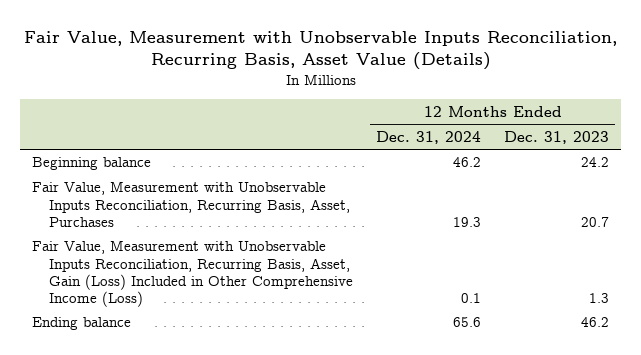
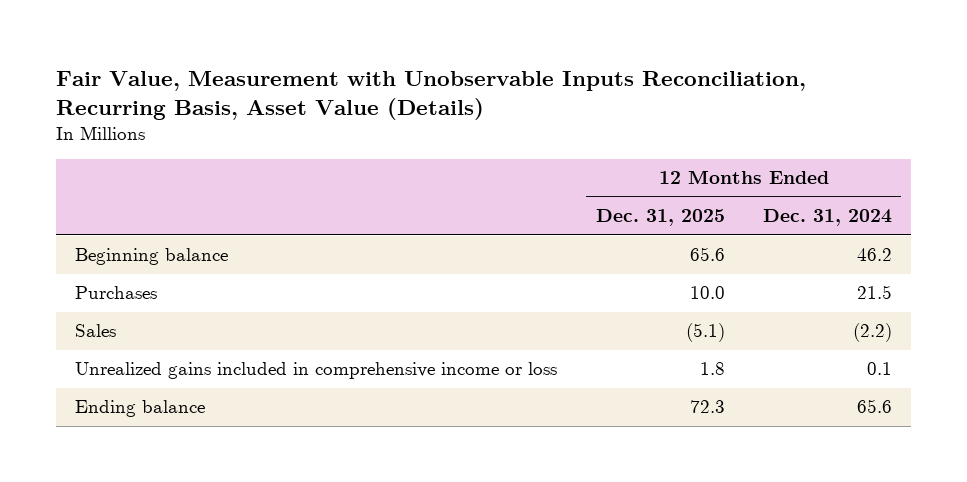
- | 12 Months Ended Dec. 31, 2024 | 12 Months Ended Dec. 31, 2023
+ | 12 Months Ended Dec. 31, 2025 | 12 Months Ended Dec. 31, 2024
- Fair Value, Measurement with Unobservable Inputs Reconciliation, Recurring Basis, Asset, Purchases | 19.3 | 20.7
- Fair Value, Measurement with Unobservable Inputs Reconciliation, Recurring Basis, Asset, Gain (Loss) Included in Other Comprehensive Income (Loss) | 0.1 | 1.3
+ Purchases | 10.0 | 21.5
+ Sales | (5.1) | (2.2)
+ Unrealized gains included in comprehensive income or loss | 1.8 | 0.1

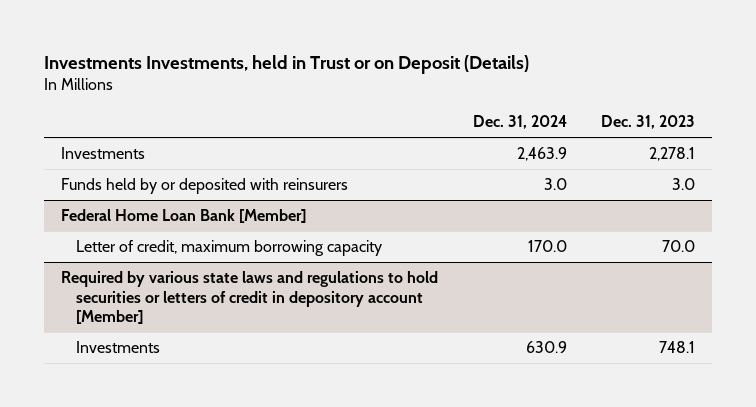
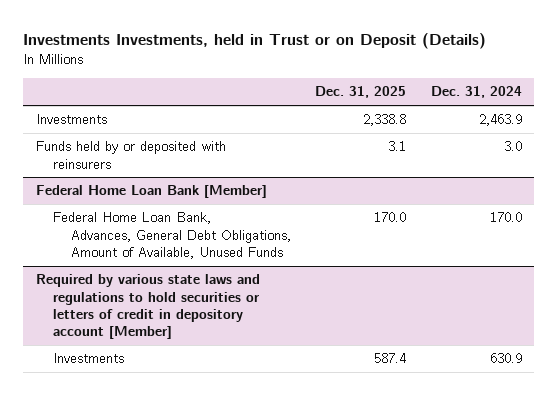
- | Dec. 31, 2024 | Dec. 31, 2023
+ | Dec. 31, 2025 | Dec. 31, 2024
@ Federal Home Loan Bank [Member]
- Letter of credit, maximum borrowing capacity | 170.0 | 70.0
+ Federal Home Loan Bank, Advances, General Debt Obligations, Amount of Available, Unused Funds | 170.0 | 170.0

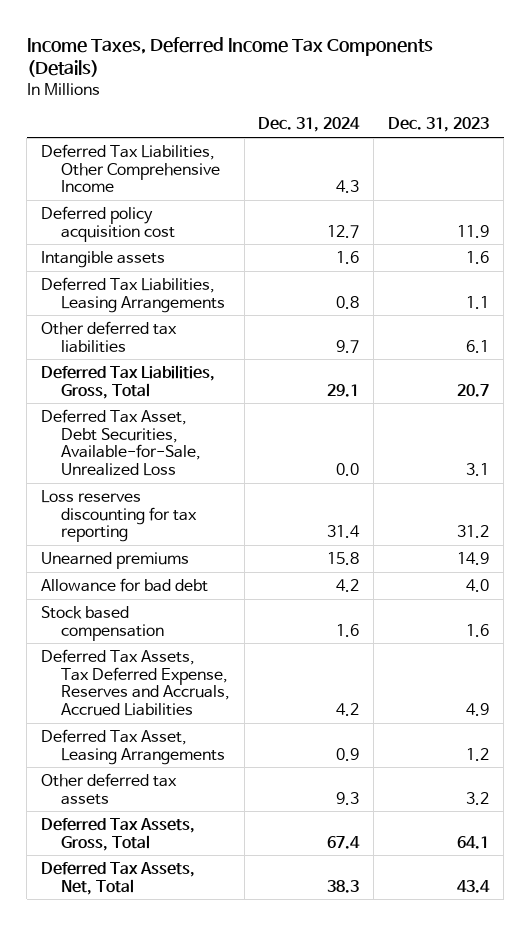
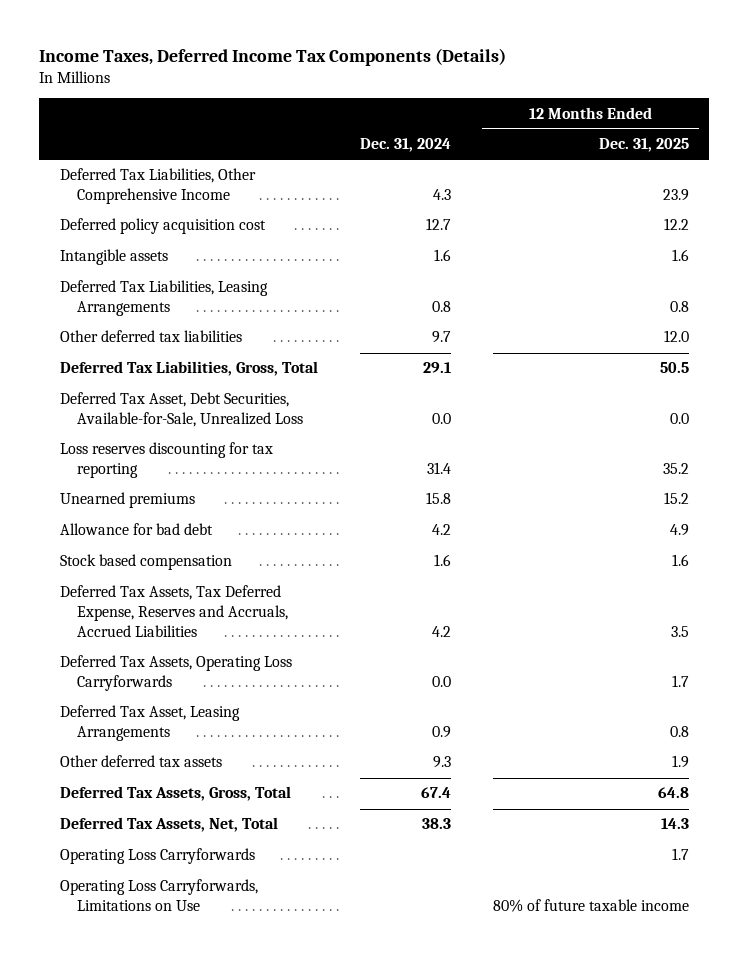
- | Dec. 31, 2024 | Dec. 31, 2023
+ | Dec. 31, 2024 | 12 Months Ended Dec. 31, 2025
+ Deferred Tax Assets, Operating Loss Carryforwards | 0.0 | 1.7
+ Operating Loss Carryforwards | | 1.7
+ Operating Loss Carryforwards, Limitations on Use | | 80% of future taxable income

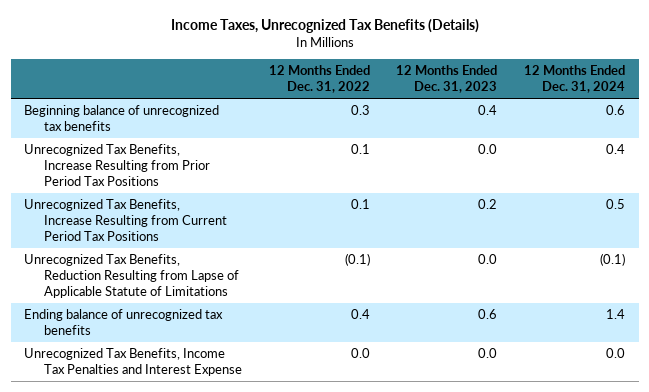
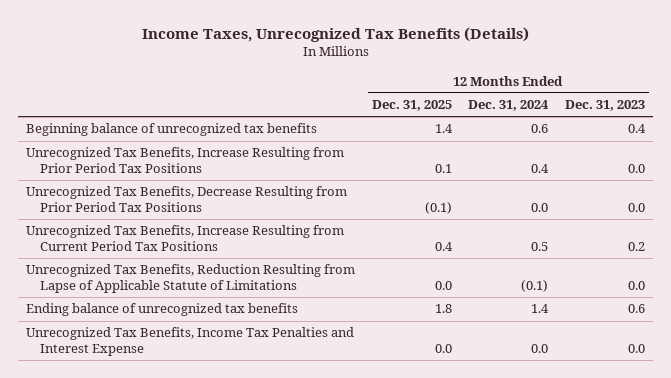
- | 12 Months Ended Dec. 31, 2022 | 12 Months Ended Dec. 31, 2023 | 12 Months Ended Dec. 31, 2024
+ | 12 Months Ended Dec. 31, 2025 | 12 Months Ended Dec. 31, 2024 | 12 Months Ended Dec. 31, 2023
+ Unrecognized Tax Benefits, Decrease Resulting from Prior Period Tax Positions | (0.1) | 0.0 | 0.0

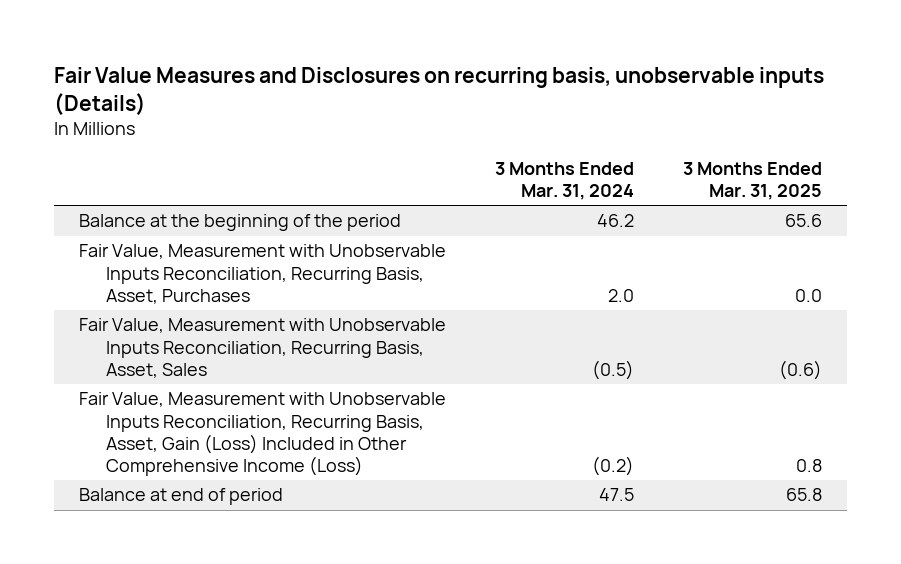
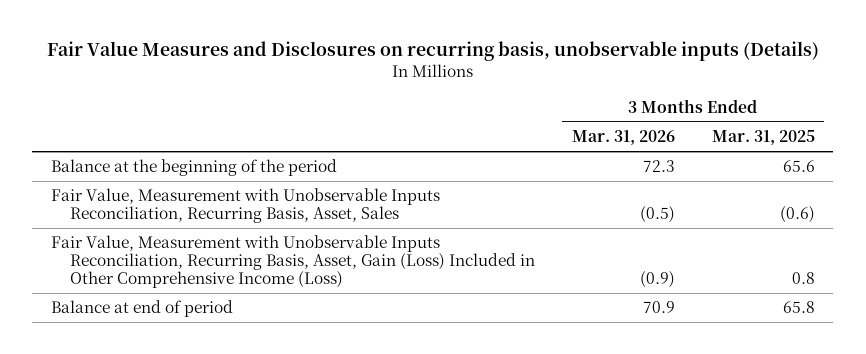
- | 3 Months Ended Mar. 31, 2024 | 3 Months Ended Mar. 31, 2025
+ | 3 Months Ended Mar. 31, 2026 | 3 Months Ended Mar. 31, 2025
- Fair Value, Measurement with Unobservable Inputs Reconciliation, Recurring Basis, Asset, Purchases | 2.0 | 0.0

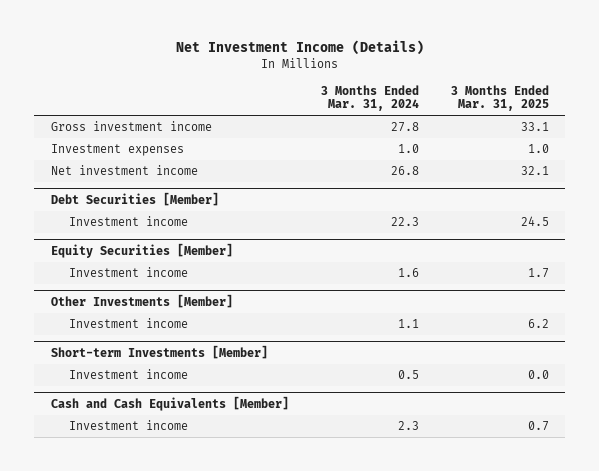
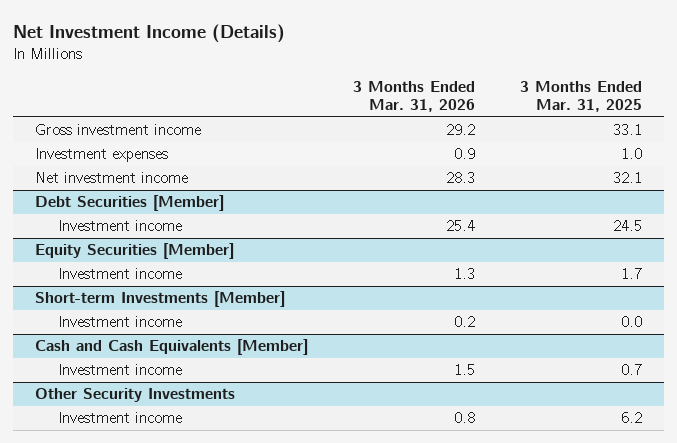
- | 3 Months Ended Mar. 31, 2024 | 3 Months Ended Mar. 31, 2025
+ | 3 Months Ended Mar. 31, 2026 | 3 Months Ended Mar. 31, 2025
- Other Investments [Member]
- Investment income | 1.1 | 6.2
+ Other Security Investments
+ Investment income | 0.8 | 6.2

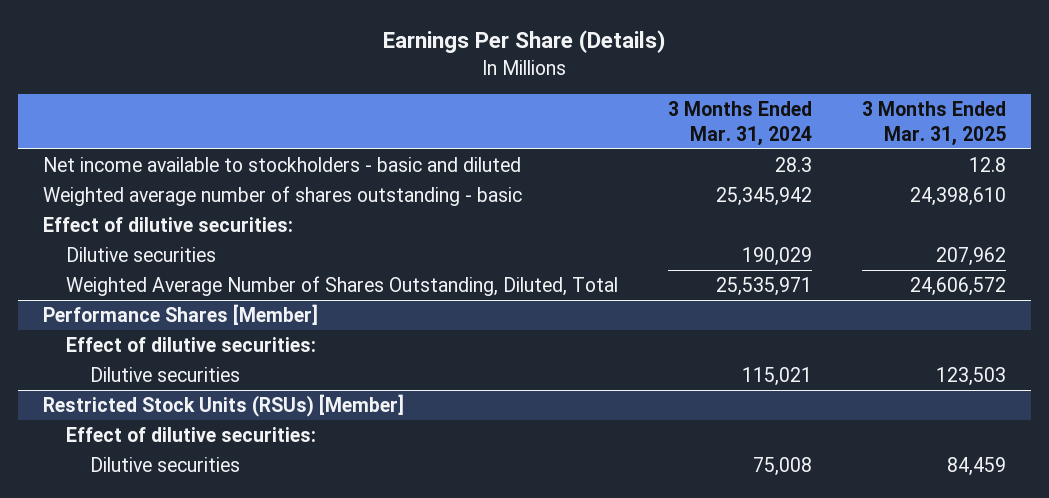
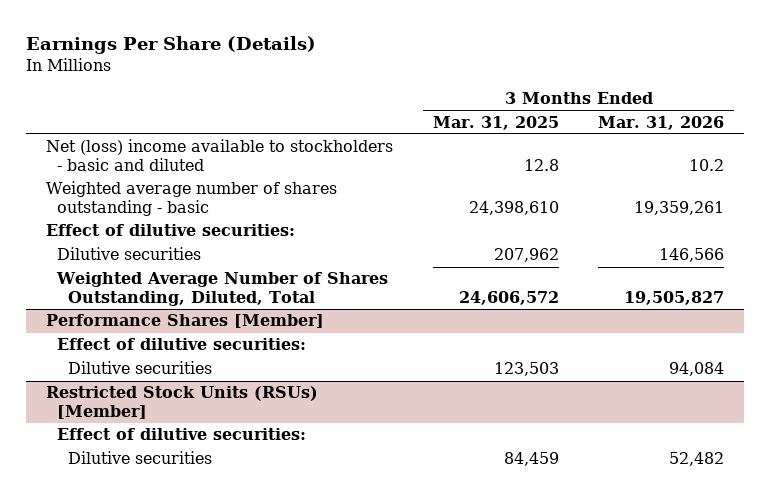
- | 3 Months Ended Mar. 31, 2024 | 3 Months Ended Mar. 31, 2025
+ | 3 Months Ended Mar. 31, 2025 | 3 Months Ended Mar. 31, 2026
- Net income available to stockholders - basic and diluted | 28.3 | 12.8
+ Net (loss) income available to stockholders - basic and diluted | 12.8 | 10.2

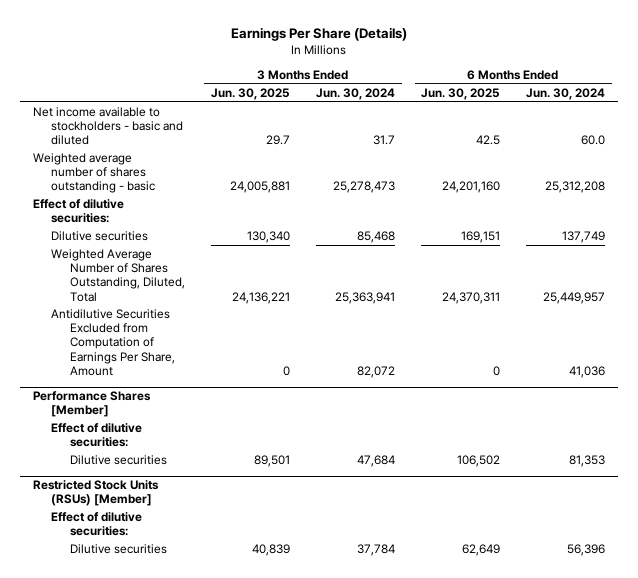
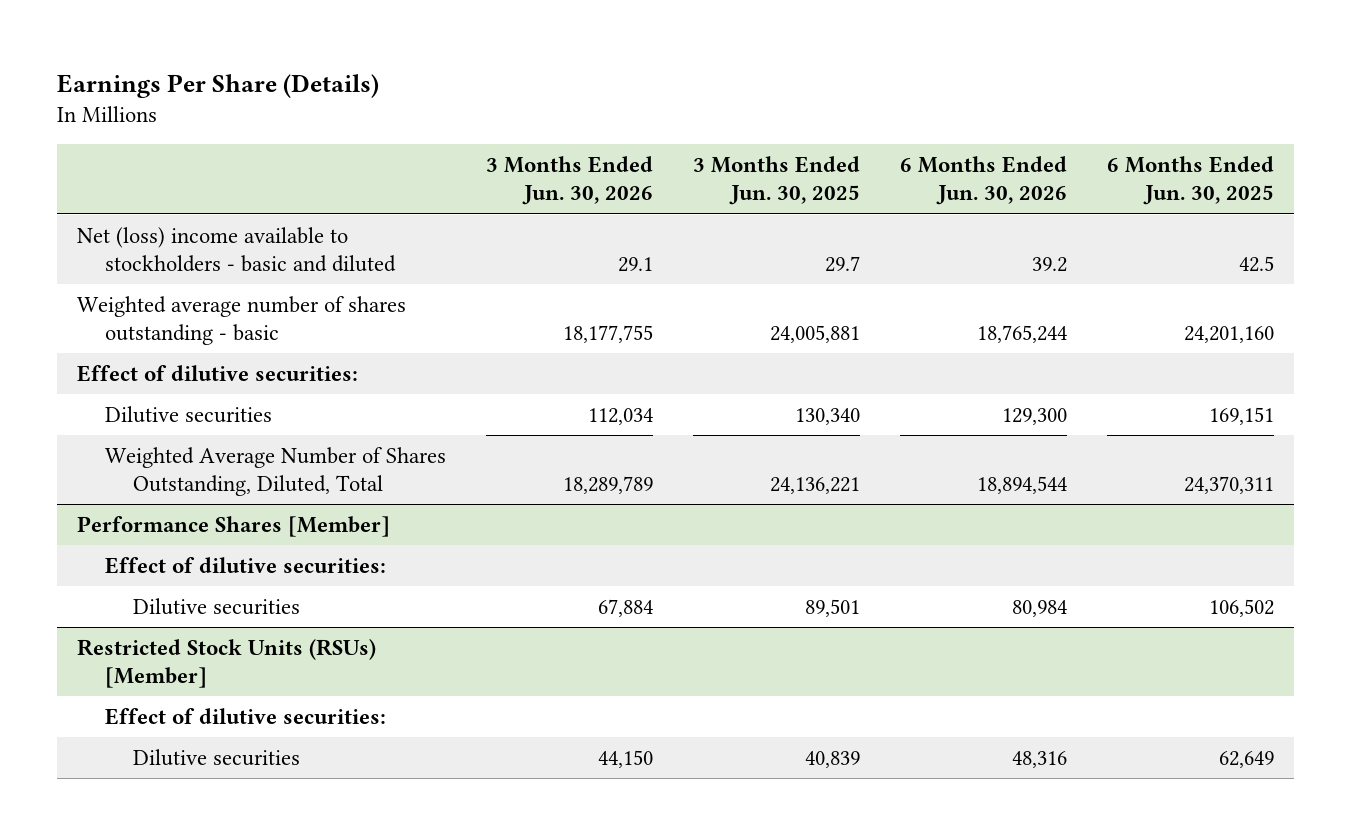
- | 3 Months Ended Jun. 30, 2025 | 3 Months Ended Jun. 30, 2024 | 6 Months Ended Jun. 30, 2025 | 6 Months Ended Jun. 30, 2024
+ | 3 Months Ended Jun. 30, 2026 | 3 Months Ended Jun. 30, 2025 | 6 Months Ended Jun. 30, 2026 | 6 Months Ended Jun. 30, 2025
- Net income available to stockholders - basic and diluted | 29.7 | 31.7 | 42.5 | 60.0
+ Net (loss) income available to stockholders - basic and diluted | 29.1 | 29.7 | 39.2 | 42.5
- Antidilutive Securities Excluded from Computation of Earnings Per Share, Amount | 0 | 82,072 | 0 | 41,036

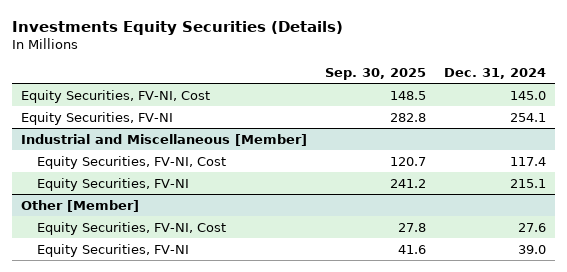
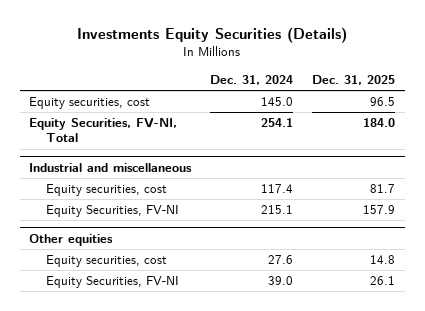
- | Sep. 30, 2025 | Dec. 31, 2024
+ | Dec. 31, 2024 | Dec. 31, 2025
- Equity Securities, FV-NI, Cost | 148.5 | 145.0
- Equity Securities, FV-NI | 282.8 | 254.1
- Industrial and Miscellaneous [Member]
- Equity Securities, FV-NI, Cost | 120.7 | 117.4
+ Equity securities, cost | 145.0 | 96.5
+ Equity Securities, FV-NI, Total | 254.1 | 184.0
+ Industrial and miscellaneous
+ Equity securities, cost | 117.4 | 81.7
- Other [Member]
- Equity Securities, FV-NI, Cost | 27.8 | 27.6
+ Other equities
+ Equity securities, cost | 27.6 | 14.8

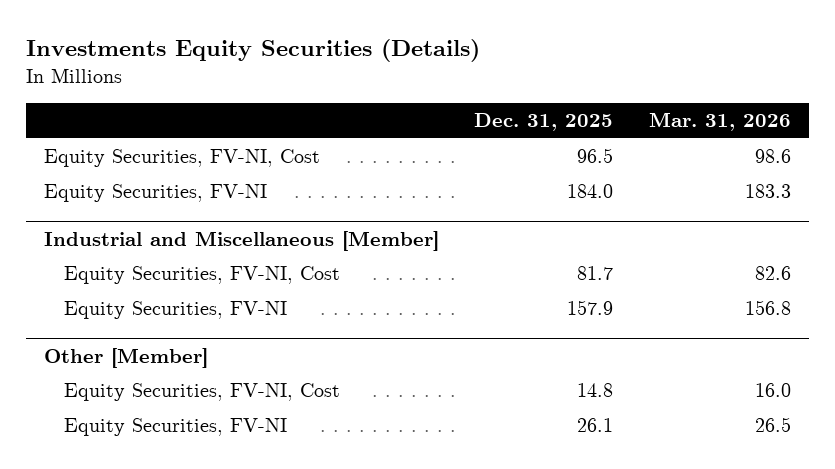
- | Dec. 31, 2024 | Dec. 31, 2025
+ | Dec. 31, 2025 | Mar. 31, 2026
- Equity securities, cost | 145.0 | 96.5
- Equity Securities, FV-NI, Total | 254.1 | 184.0
- Industrial and miscellaneous
- Equity securities, cost | 117.4 | 81.7
+ Equity Securities, FV-NI, Cost | 96.5 | 98.6
+ Equity Securities, FV-NI | 184.0 | 183.3
+ Industrial and Miscellaneous [Member]
+ Equity Securities, FV-NI, Cost | 81.7 | 82.6
- Other equities
- Equity securities, cost | 27.6 | 14.8
+ Other [Member]
+ Equity Securities, FV-NI, Cost | 14.8 | 16.0

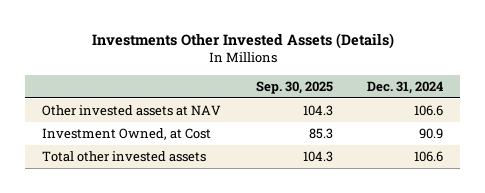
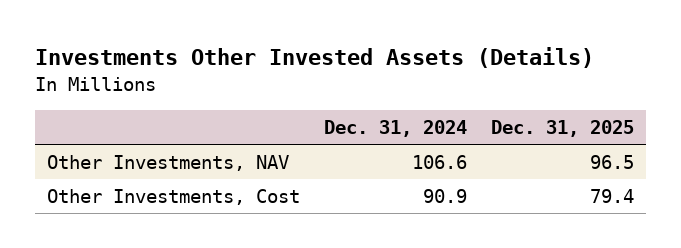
- | Sep. 30, 2025 | Dec. 31, 2024
+ | Dec. 31, 2024 | Dec. 31, 2025
- Other invested assets at NAV | 104.3 | 106.6
- Investment Owned, at Cost | 85.3 | 90.9
- Total other invested assets | 104.3 | 106.6
+ Other Investments, NAV | 106.6 | 96.5
+ Other Investments, Cost | 90.9 | 79.4

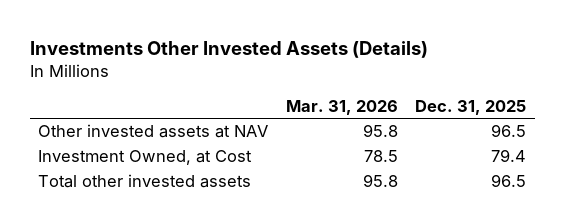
- | Dec. 31, 2024 | Dec. 31, 2025
+ | Mar. 31, 2026 | Dec. 31, 2025
- Other Investments, NAV | 106.6 | 96.5
- Other Investments, Cost | 90.9 | 79.4
+ Other invested assets at NAV | 95.8 | 96.5
+ Investment Owned, at Cost | 78.5 | 79.4
+ Total other invested assets | 95.8 | 96.5

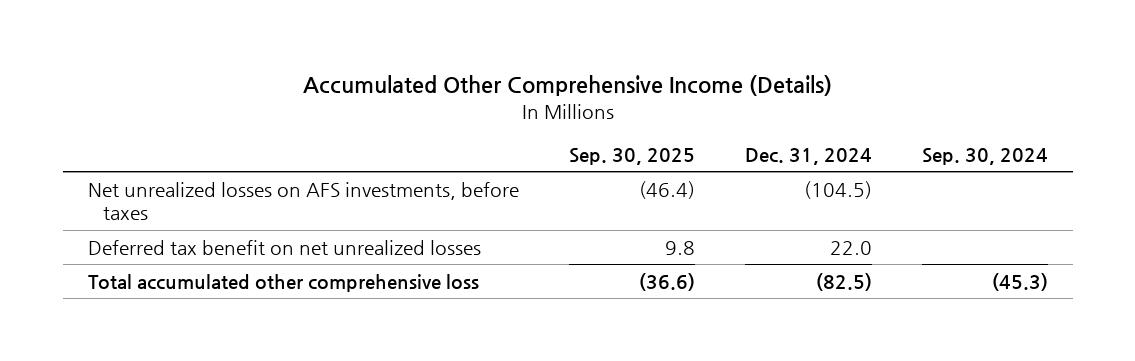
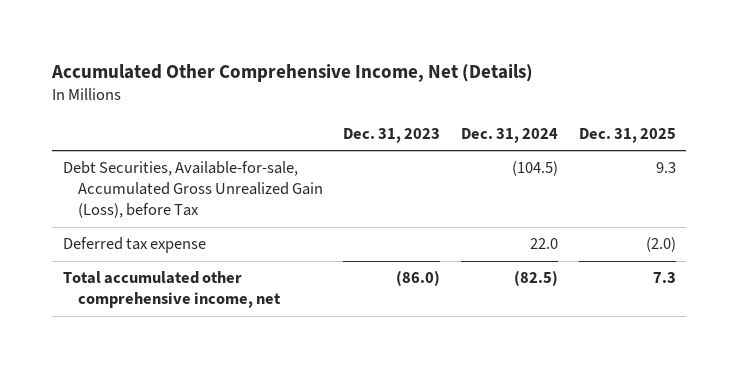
- Accumulated Other Comprehensive Income (Details)
+ Accumulated Other Comprehensive Income, Net (Details)
- | Sep. 30, 2025 | Dec. 31, 2024 | Sep. 30, 2024
+ | Dec. 31, 2023 | Dec. 31, 2024 | Dec. 31, 2025
- Net unrealized losses on AFS investments, before taxes | (46.4) | (104.5) |
- Deferred tax benefit on net unrealized losses | 9.8 | 22.0 |
- Total accumulated other comprehensive loss | (36.6) | (82.5) | (45.3)
+ Debt Securities, Available-for-sale, Accumulated Gross Unrealized Gain (Loss), before Tax | | (104.5) | 9.3
+ Deferred tax expense | | 22.0 | (2.0)
+ Total accumulated other comprehensive income, net | (86.0) | (82.5) | 7.3

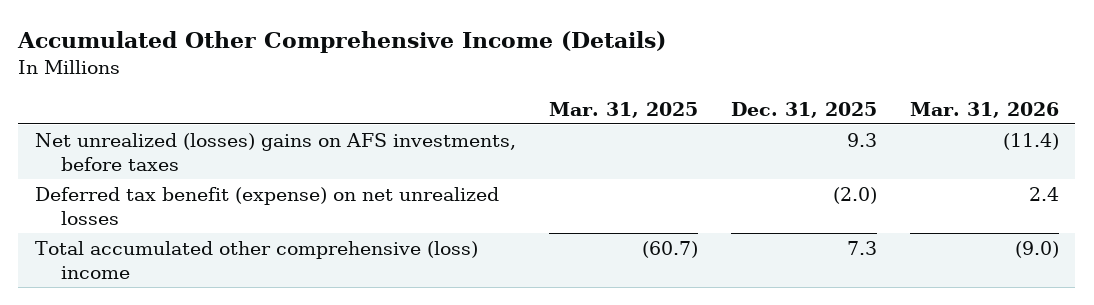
- Accumulated Other Comprehensive Income, Net (Details)
+ Accumulated Other Comprehensive Income (Details)
- | Dec. 31, 2023 | Dec. 31, 2024 | Dec. 31, 2025
+ | Mar. 31, 2025 | Dec. 31, 2025 | Mar. 31, 2026
- Debt Securities, Available-for-sale, Accumulated Gross Unrealized Gain (Loss), before Tax | | (104.5) | 9.3
- Deferred tax expense | | 22.0 | (2.0)
- Total accumulated other comprehensive income, net | (86.0) | (82.5) | 7.3
+ Net unrealized (losses) gains on AFS investments, before taxes | | 9.3 | (11.4)
+ Deferred tax benefit (expense) on net unrealized losses | | (2.0) | 2.4
+ Total accumulated other comprehensive (loss) income | (60.7) | 7.3 | (9.0)

